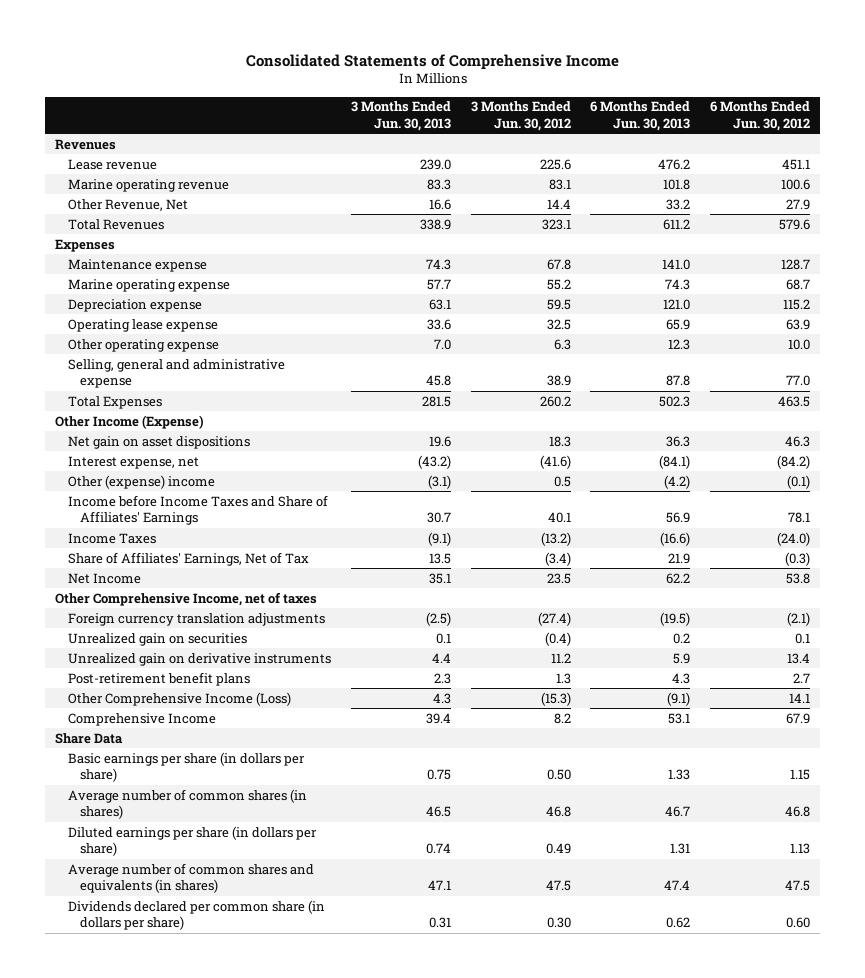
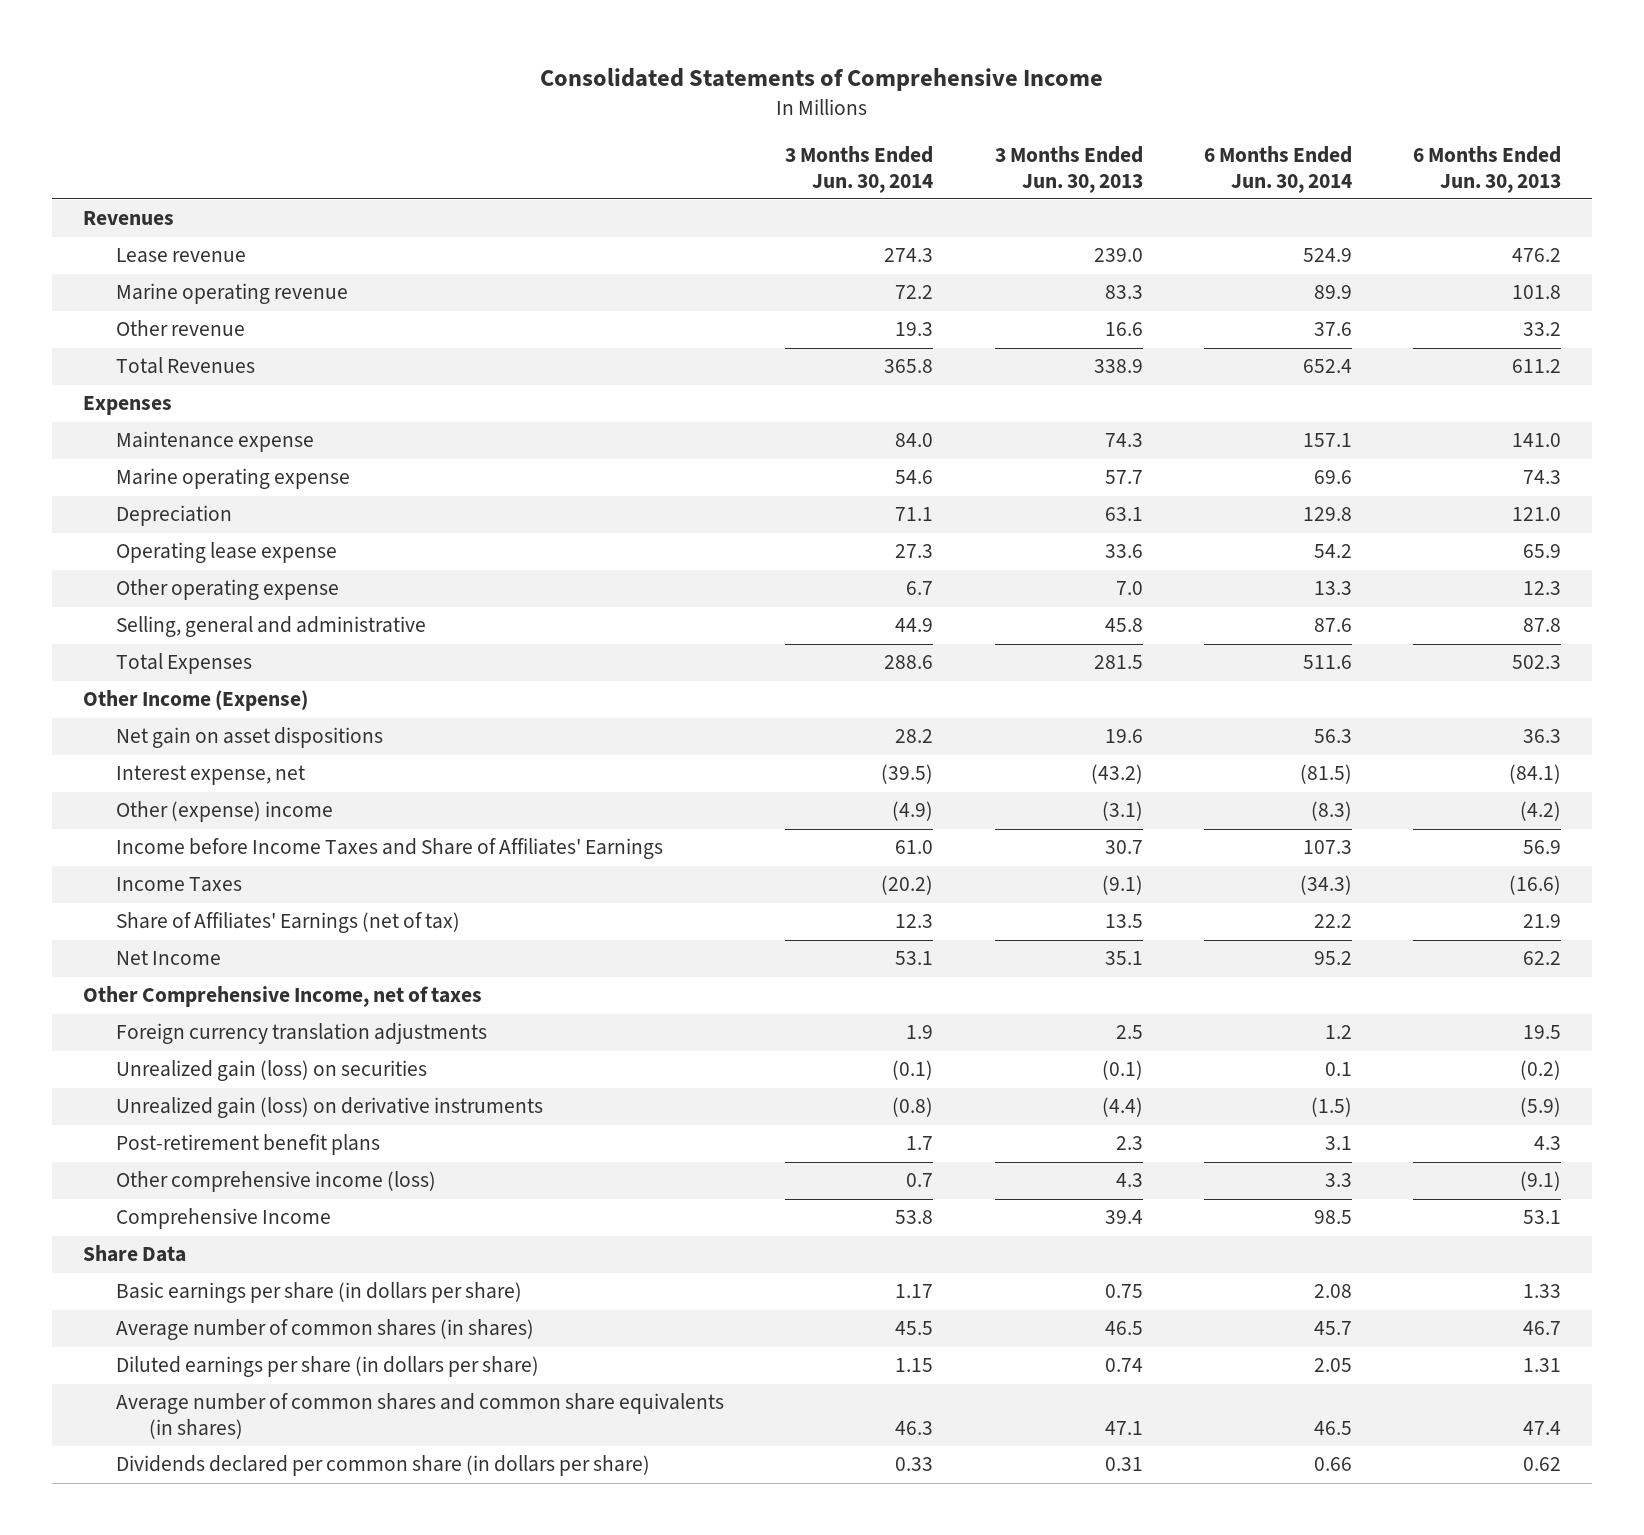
- | 3 Months Ended Jun. 30, 2013 | 3 Months Ended Jun. 30, 2012 | 6 Months Ended Jun. 30, 2013 | 6 Months Ended Jun. 30, 2012
+ | 3 Months Ended Jun. 30, 2014 | 3 Months Ended Jun. 30, 2013 | 6 Months Ended Jun. 30, 2014 | 6 Months Ended Jun. 30, 2013
- Other Revenue, Net | 16.6 | 14.4 | 33.2 | 27.9
+ Other revenue | 19.3 | 16.6 | 37.6 | 33.2
- Depreciation expense | 63.1 | 59.5 | 121.0 | 115.2
+ Depreciation | 71.1 | 63.1 | 129.8 | 121.0
- Selling, general and administrative expense | 45.8 | 38.9 | 87.8 | 77.0
+ Selling, general and administrative | 44.9 | 45.8 | 87.6 | 87.8
- Share of Affiliates' Earnings, Net of Tax | 13.5 | (3.4) | 21.9 | (0.3)
+ Share of Affiliates' Earnings (net of tax) | 12.3 | 13.5 | 22.2 | 21.9
- Foreign currency translation adjustments | (2.5) | (27.4) | (19.5) | (2.1)
- Unrealized gain on securities | 0.1 | (0.4) | 0.2 | 0.1
- Unrealized gain on derivative instruments | 4.4 | 11.2 | 5.9 | 13.4
+ Foreign currency translation adjustments | 1.9 | 2.5 | 1.2 | 19.5
+ Unrealized gain (loss) on securities | (0.1) | (0.1) | 0.1 | (0.2)
+ Unrealized gain (loss) on derivative instruments | (0.8) | (4.4) | (1.5) | (5.9)
- Other Comprehensive Income (Loss) | 4.3 | (15.3) | (9.1) | 14.1
+ Other comprehensive income (loss) | 0.7 | 4.3 | 3.3 | (9.1)
- Average number of common shares and equivalents (in shares) | 47.1 | 47.5 | 47.4 | 47.5
+ Average number of common shares and common share equivalents (in shares) | 46.3 | 47.1 | 46.5 | 47.4

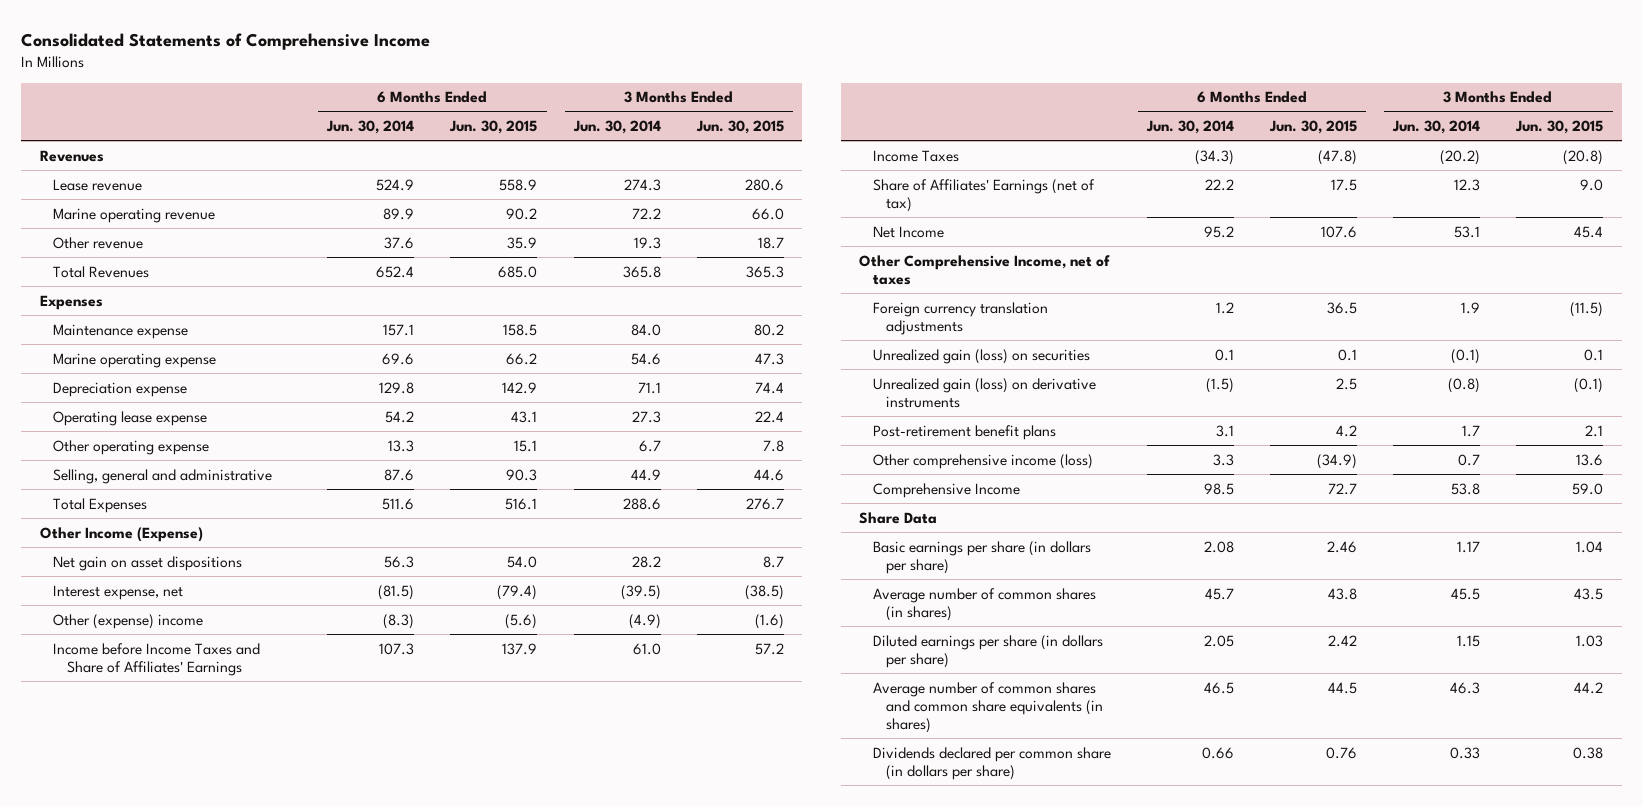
- | 3 Months Ended Jun. 30, 2014 | 3 Months Ended Jun. 30, 2013 | 6 Months Ended Jun. 30, 2014 | 6 Months Ended Jun. 30, 2013
+ | 6 Months Ended Jun. 30, 2014 | 6 Months Ended Jun. 30, 2015 | 3 Months Ended Jun. 30, 2014 | 3 Months Ended Jun. 30, 2015
- Depreciation | 71.1 | 63.1 | 129.8 | 121.0
+ Depreciation expense | 129.8 | 142.9 | 71.1 | 74.4

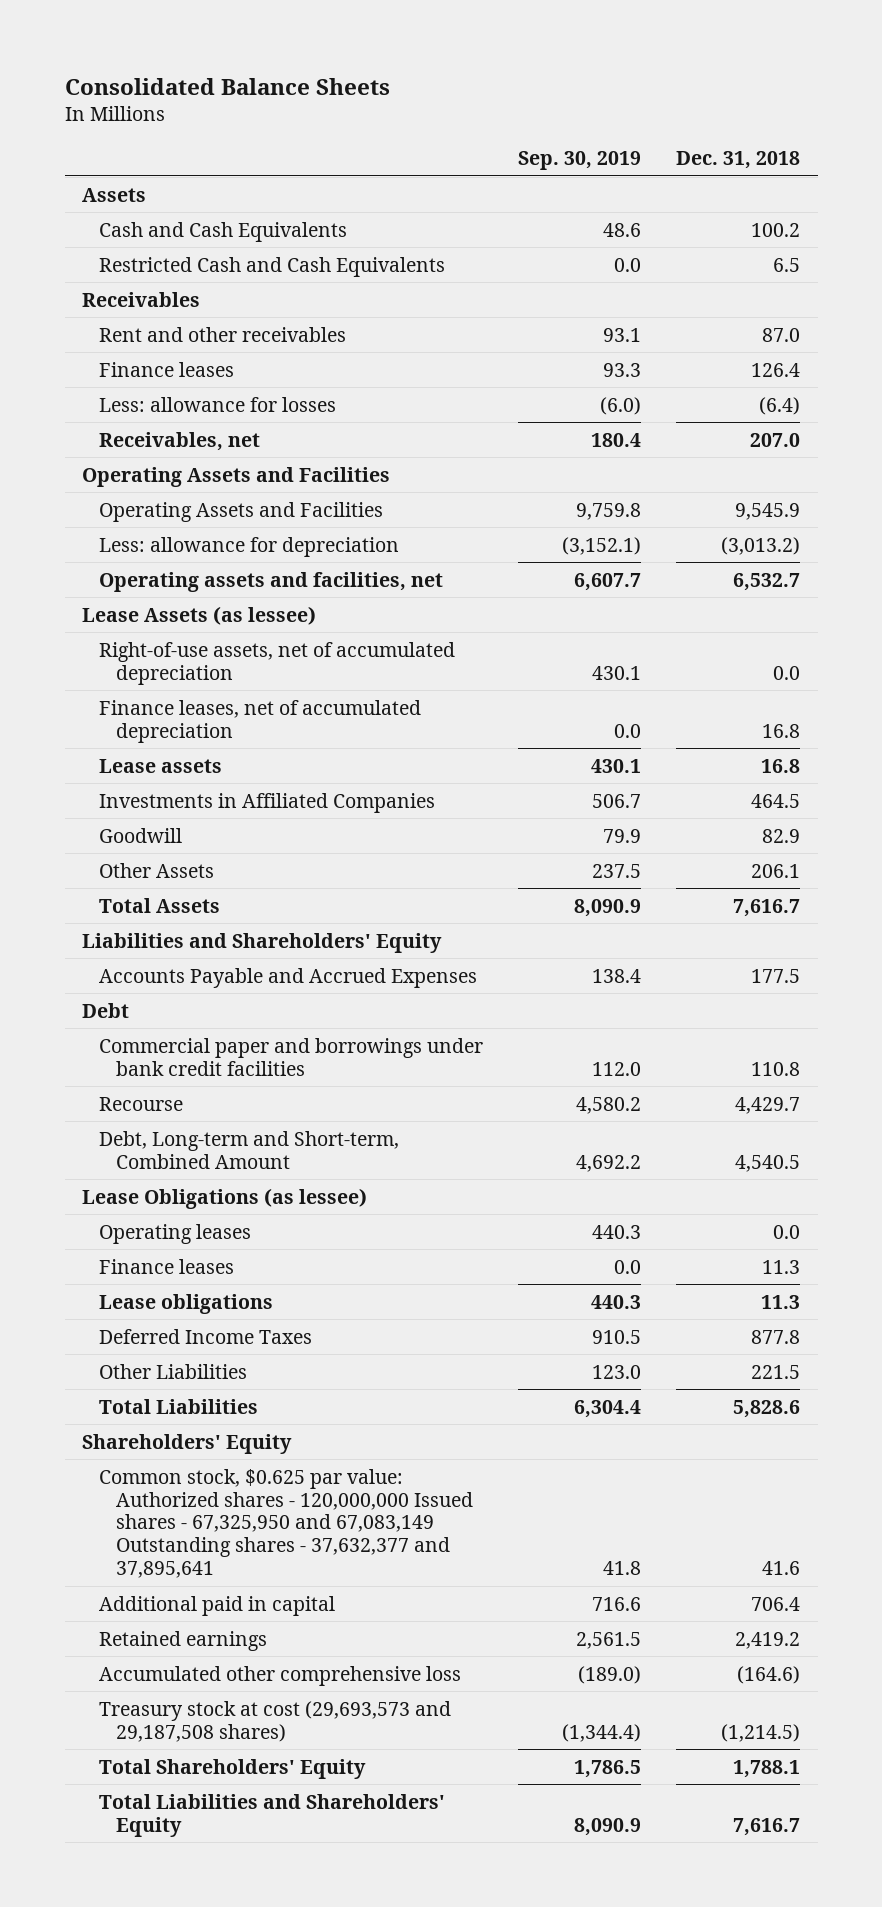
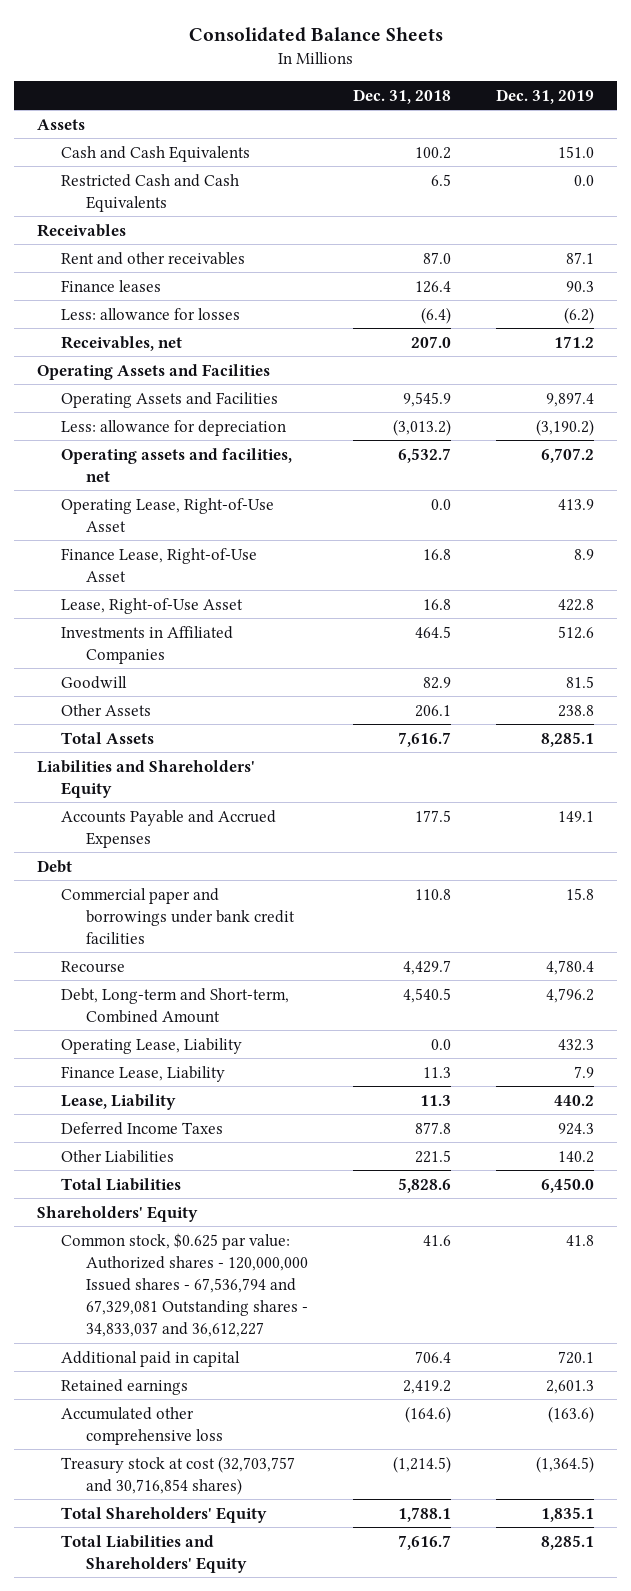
- | Sep. 30, 2019 | Dec. 31, 2018
+ | Dec. 31, 2018 | Dec. 31, 2019
- Lease Assets (as lessee)
- Right-of-use assets, net of accumulated depreciation | 430.1 | 0.0
- Finance leases, net of accumulated depreciation | 0.0 | 16.8
- Lease assets | 430.1 | 16.8
+ Operating Lease, Right-of-Use Asset | 0.0 | 413.9
+ Finance Lease, Right-of-Use Asset | 16.8 | 8.9
+ Lease, Right-of-Use Asset | 16.8 | 422.8
- Lease Obligations (as lessee)
- Operating leases | 440.3 | 0.0
- Finance leases | 0.0 | 11.3
- Lease obligations | 440.3 | 11.3
+ Operating Lease, Liability | 0.0 | 432.3
+ Finance Lease, Liability | 11.3 | 7.9
+ Lease, Liability | 11.3 | 440.2
- Common stock, $0.625 par value: Authorized shares - 120,000,000 Issued shares - 67,325,950 and 67,083,149 Outstanding shares - 37,632,377 and 37,895,641 | 41.8 | 41.6
+ Common stock, $0.625 par value: Authorized shares - 120,000,000 Issued shares - 67,536,794 and 67,329,081 Outstanding shares - 34,833,037 and 36,612,227 | 41.6 | 41.8
- Treasury stock at cost (29,693,573 and 29,187,508 shares) | (1,344.4) | (1,214.5)
+ Treasury stock at cost (32,703,757 and 30,716,854 shares) | (1,214.5) | (1,364.5)

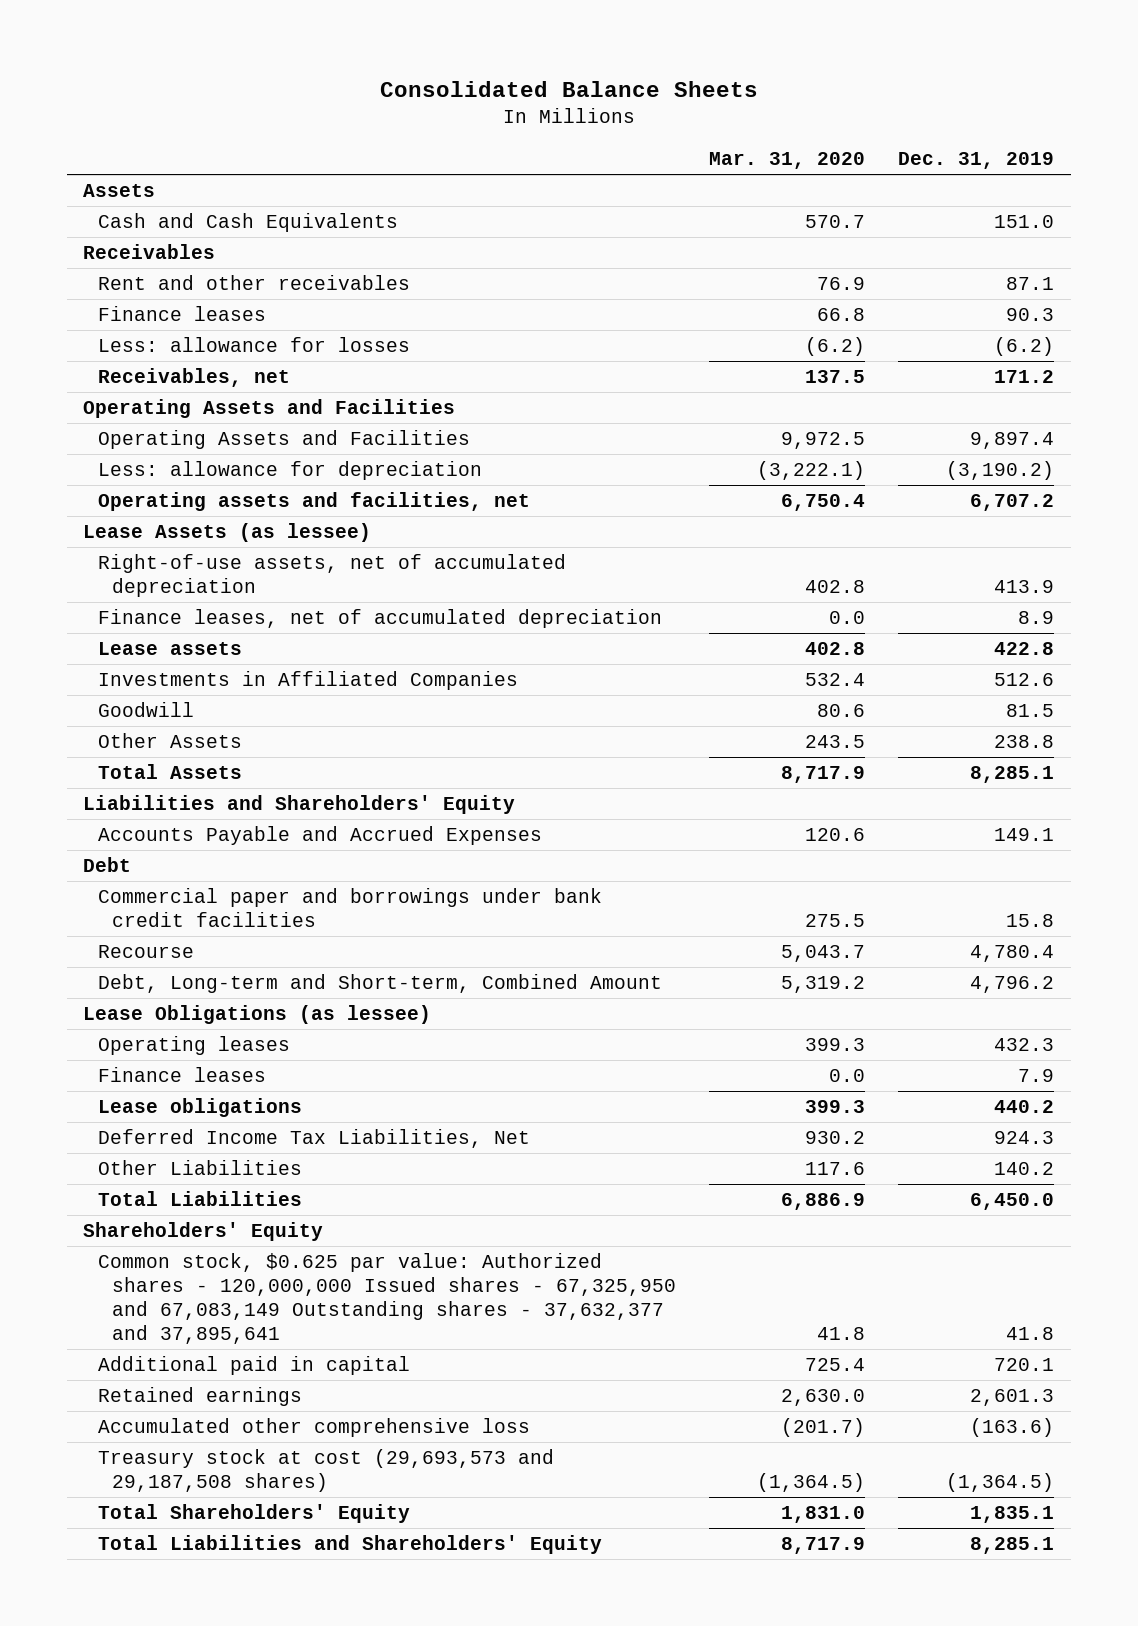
- | Dec. 31, 2018 | Dec. 31, 2019
+ | Mar. 31, 2020 | Dec. 31, 2019
- Restricted Cash and Cash Equivalents | 6.5 | 0.0
- Operating Lease, Right-of-Use Asset | 0.0 | 413.9
- Finance Lease, Right-of-Use Asset | 16.8 | 8.9
- Lease, Right-of-Use Asset | 16.8 | 422.8
+ Lease Assets (as lessee)
+ Right-of-use assets, net of accumulated depreciation | 402.8 | 413.9
+ Finance leases, net of accumulated depreciation | 0.0 | 8.9
+ Lease assets | 402.8 | 422.8
- Operating Lease, Liability | 0.0 | 432.3
- Finance Lease, Liability | 11.3 | 7.9
- Lease, Liability | 11.3 | 440.2
- Deferred Income Taxes | 877.8 | 924.3
+ Lease Obligations (as lessee)
+ Operating leases | 399.3 | 432.3
+ Finance leases | 0.0 | 7.9
+ Lease obligations | 399.3 | 440.2
+ Deferred Income Tax Liabilities, Net | 930.2 | 924.3
- Common stock, $0.625 par value: Authorized shares - 120,000,000 Issued shares - 67,536,794 and 67,329,081 Outstanding shares - 34,833,037 and 36,612,227 | 41.6 | 41.8
+ Common stock, $0.625 par value: Authorized shares - 120,000,000 Issued shares - 67,325,950 and 67,083,149 Outstanding shares - 37,632,377 and 37,895,641 | 41.8 | 41.8
- Treasury stock at cost (32,703,757 and 30,716,854 shares) | (1,214.5) | (1,364.5)
+ Treasury stock at cost (29,693,573 and 29,187,508 shares) | (1,364.5) | (1,364.5)

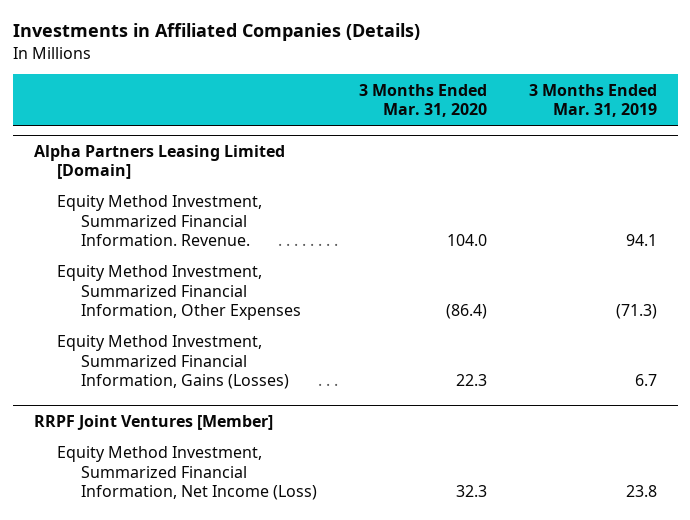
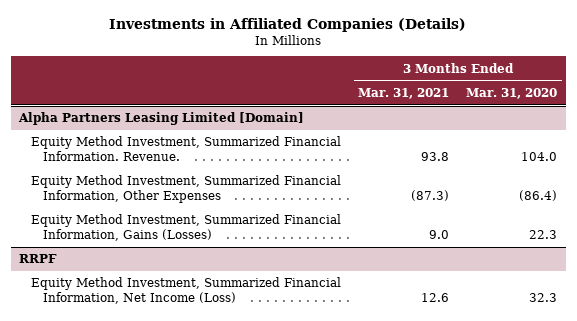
- | 3 Months Ended Mar. 31, 2020 | 3 Months Ended Mar. 31, 2019
+ | 3 Months Ended Mar. 31, 2021 | 3 Months Ended Mar. 31, 2020
- RRPF Joint Ventures [Member]
+ RRPF

